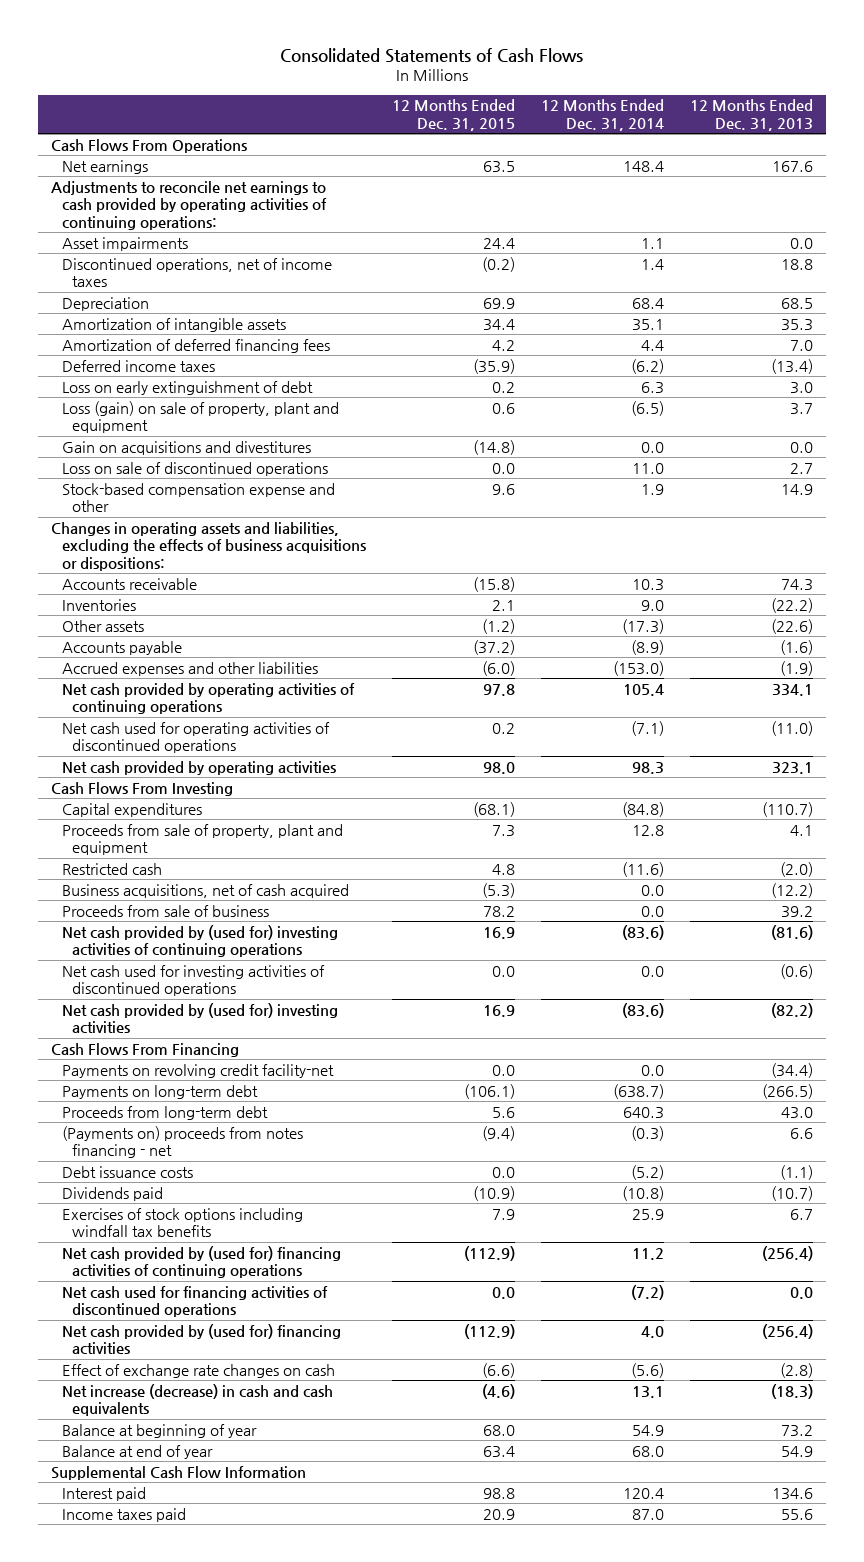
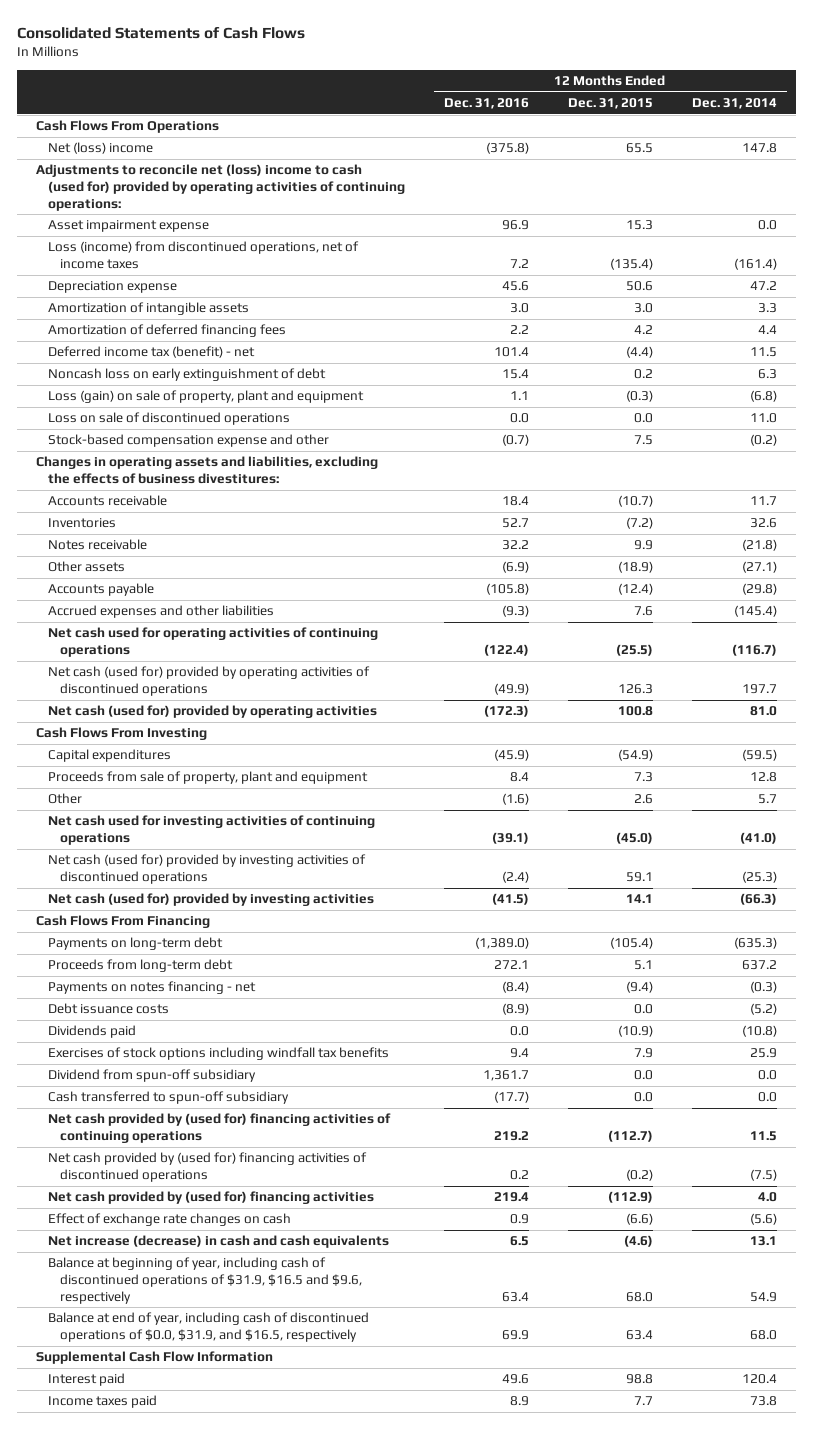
- | 12 Months Ended Dec. 31, 2015 | 12 Months Ended Dec. 31, 2014 | 12 Months Ended Dec. 31, 2013
+ | 12 Months Ended Dec. 31, 2016 | 12 Months Ended Dec. 31, 2015 | 12 Months Ended Dec. 31, 2014
- Net earnings | 63.5 | 148.4 | 167.6
- Adjustments to reconcile net earnings to cash provided by operating activities of continuing operations:
- Asset impairments | 24.4 | 1.1 | 0.0
- Discontinued operations, net of income taxes | (0.2) | 1.4 | 18.8
- Depreciation | 69.9 | 68.4 | 68.5
- Amortization of intangible assets | 34.4 | 35.1 | 35.3
+ Net (loss) income | (375.8) | 65.5 | 147.8
+ Adjustments to reconcile net (loss) income to cash (used for) provided by operating activities of continuing operations:
+ Asset impairment expense | 96.9 | 15.3 | 0.0
+ Loss (income) from discontinued operations, net of income taxes | 7.2 | (135.4) | (161.4)
+ Depreciation expense | 45.6 | 50.6 | 47.2
+ Amortization of intangible assets | 3.0 | 3.0 | 3.3
- Deferred income taxes | (35.9) | (6.2) | (13.4)
- Loss on early extinguishment of debt | 0.2 | 6.3 | 3.0
- Loss (gain) on sale of property, plant and equipment | 0.6 | (6.5) | 3.7
- Gain on acquisitions and divestitures | (14.8) | 0.0 | 0.0
+ Deferred income tax (benefit) - net | 101.4 | (4.4) | 11.5
+ Noncash loss on early extinguishment of debt | 15.4 | 0.2 | 6.3
+ Loss (gain) on sale of property, plant and equipment | 1.1 | (0.3) | (6.8)
- Stock-based compensation expense and other | 9.6 | 1.9 | 14.9
- Changes in operating assets and liabilities, excluding the effects of business acquisitions or dispositions:
- Accounts receivable | (15.8) | 10.3 | 74.3
- Inventories | 2.1 | 9.0 | (22.2)
- Other assets | (1.2) | (17.3) | (22.6)
- Accounts payable | (37.2) | (8.9) | (1.6)
- Accrued expenses and other liabilities | (6.0) | (153.0) | (1.9)
- Net cash provided by operating activities of continuing operations | 97.8 | 105.4 | 334.1
- Net cash used for operating activities of discontinued operations | 0.2 | (7.1) | (11.0)
- Net cash provided by operating activities | 98.0 | 98.3 | 323.1
+ Stock-based compensation expense and other | (0.7) | 7.5 | (0.2)
+ Changes in operating assets and liabilities, excluding the effects of business divestitures:
+ Accounts receivable | 18.4 | (10.7) | 11.7
+ Inventories | 52.7 | (7.2) | 32.6
+ Notes receivable | 32.2 | 9.9 | (21.8)
+ Other assets | (6.9) | (18.9) | (27.1)
+ Accounts payable | (105.8) | (12.4) | (29.8)
+ Accrued expenses and other liabilities | (9.3) | 7.6 | (145.4)
+ Net cash used for operating activities of continuing operations | (122.4) | (25.5) | (116.7)
+ Net cash (used for) provided by operating activities of discontinued operations | (49.9) | 126.3 | 197.7
+ Net cash (used for) provided by operating activities | (172.3) | 100.8 | 81.0
- Capital expenditures | (68.1) | (84.8) | (110.7)
+ Capital expenditures | (45.9) | (54.9) | (59.5)
- Restricted cash | 4.8 | (11.6) | (2.0)
- Business acquisitions, net of cash acquired | (5.3) | 0.0 | (12.2)
- Proceeds from sale of business | 78.2 | 0.0 | 39.2
- Net cash provided by (used for) investing activities of continuing operations | 16.9 | (83.6) | (81.6)
- Net cash used for investing activities of discontinued operations | 0.0 | 0.0 | (0.6)
- Net cash provided by (used for) investing activities | 16.9 | (83.6) | (82.2)
+ Other | (1.6) | 2.6 | 5.7
+ Net cash used for investing activities of continuing operations | (39.1) | (45.0) | (41.0)
+ Net cash (used for) provided by investing activities of discontinued operations | (2.4) | 59.1 | (25.3)
+ Net cash (used for) provided by investing activities | (41.5) | 14.1 | (66.3)
- Payments on revolving credit facility-net | 0.0 | 0.0 | (34.4)
- Payments on long-term debt | (106.1) | (638.7) | (266.5)
- Proceeds from long-term debt | 5.6 | 640.3 | 43.0
- (Payments on) proceeds from notes financing - net | (9.4) | (0.3) | 6.6
+ Payments on long-term debt | (1,389.0) | (105.4) | (635.3)
+ Proceeds from long-term debt | 272.1 | 5.1 | 637.2
+ Payments on notes financing - net | (8.4) | (9.4) | (0.3)
- Net cash provided by (used for) financing activities of continuing operations | (112.9) | 11.2 | (256.4)
- Net cash used for financing activities of discontinued operations | 0.0 | (7.2) | 0.0
+ Dividend from spun-off subsidiary | 1,361.7 | 0.0 | 0.0
+ Cash transferred to spun-off subsidiary | (17.7) | 0.0 | 0.0
+ Net cash provided by (used for) financing activities of continuing operations | 219.2 | (112.7) | 11.5
+ Net cash provided by (used for) financing activities of discontinued operations | 0.2 | (0.2) | (7.5)
- Balance at beginning of year | 68.0 | 54.9 | 73.2
- Balance at end of year | 63.4 | 68.0 | 54.9
+ Balance at beginning of year, including cash of discontinued operations of $31.9, $16.5 and $9.6, respectively | 63.4 | 68.0 | 54.9
+ Balance at end of year, including cash of discontinued operations of $0.0, $31.9, and $16.5, respectively | 69.9 | 63.4 | 68.0
- Income taxes paid | 20.9 | 87.0 | 55.6
+ Income taxes paid | 8.9 | 7.7 | 73.8

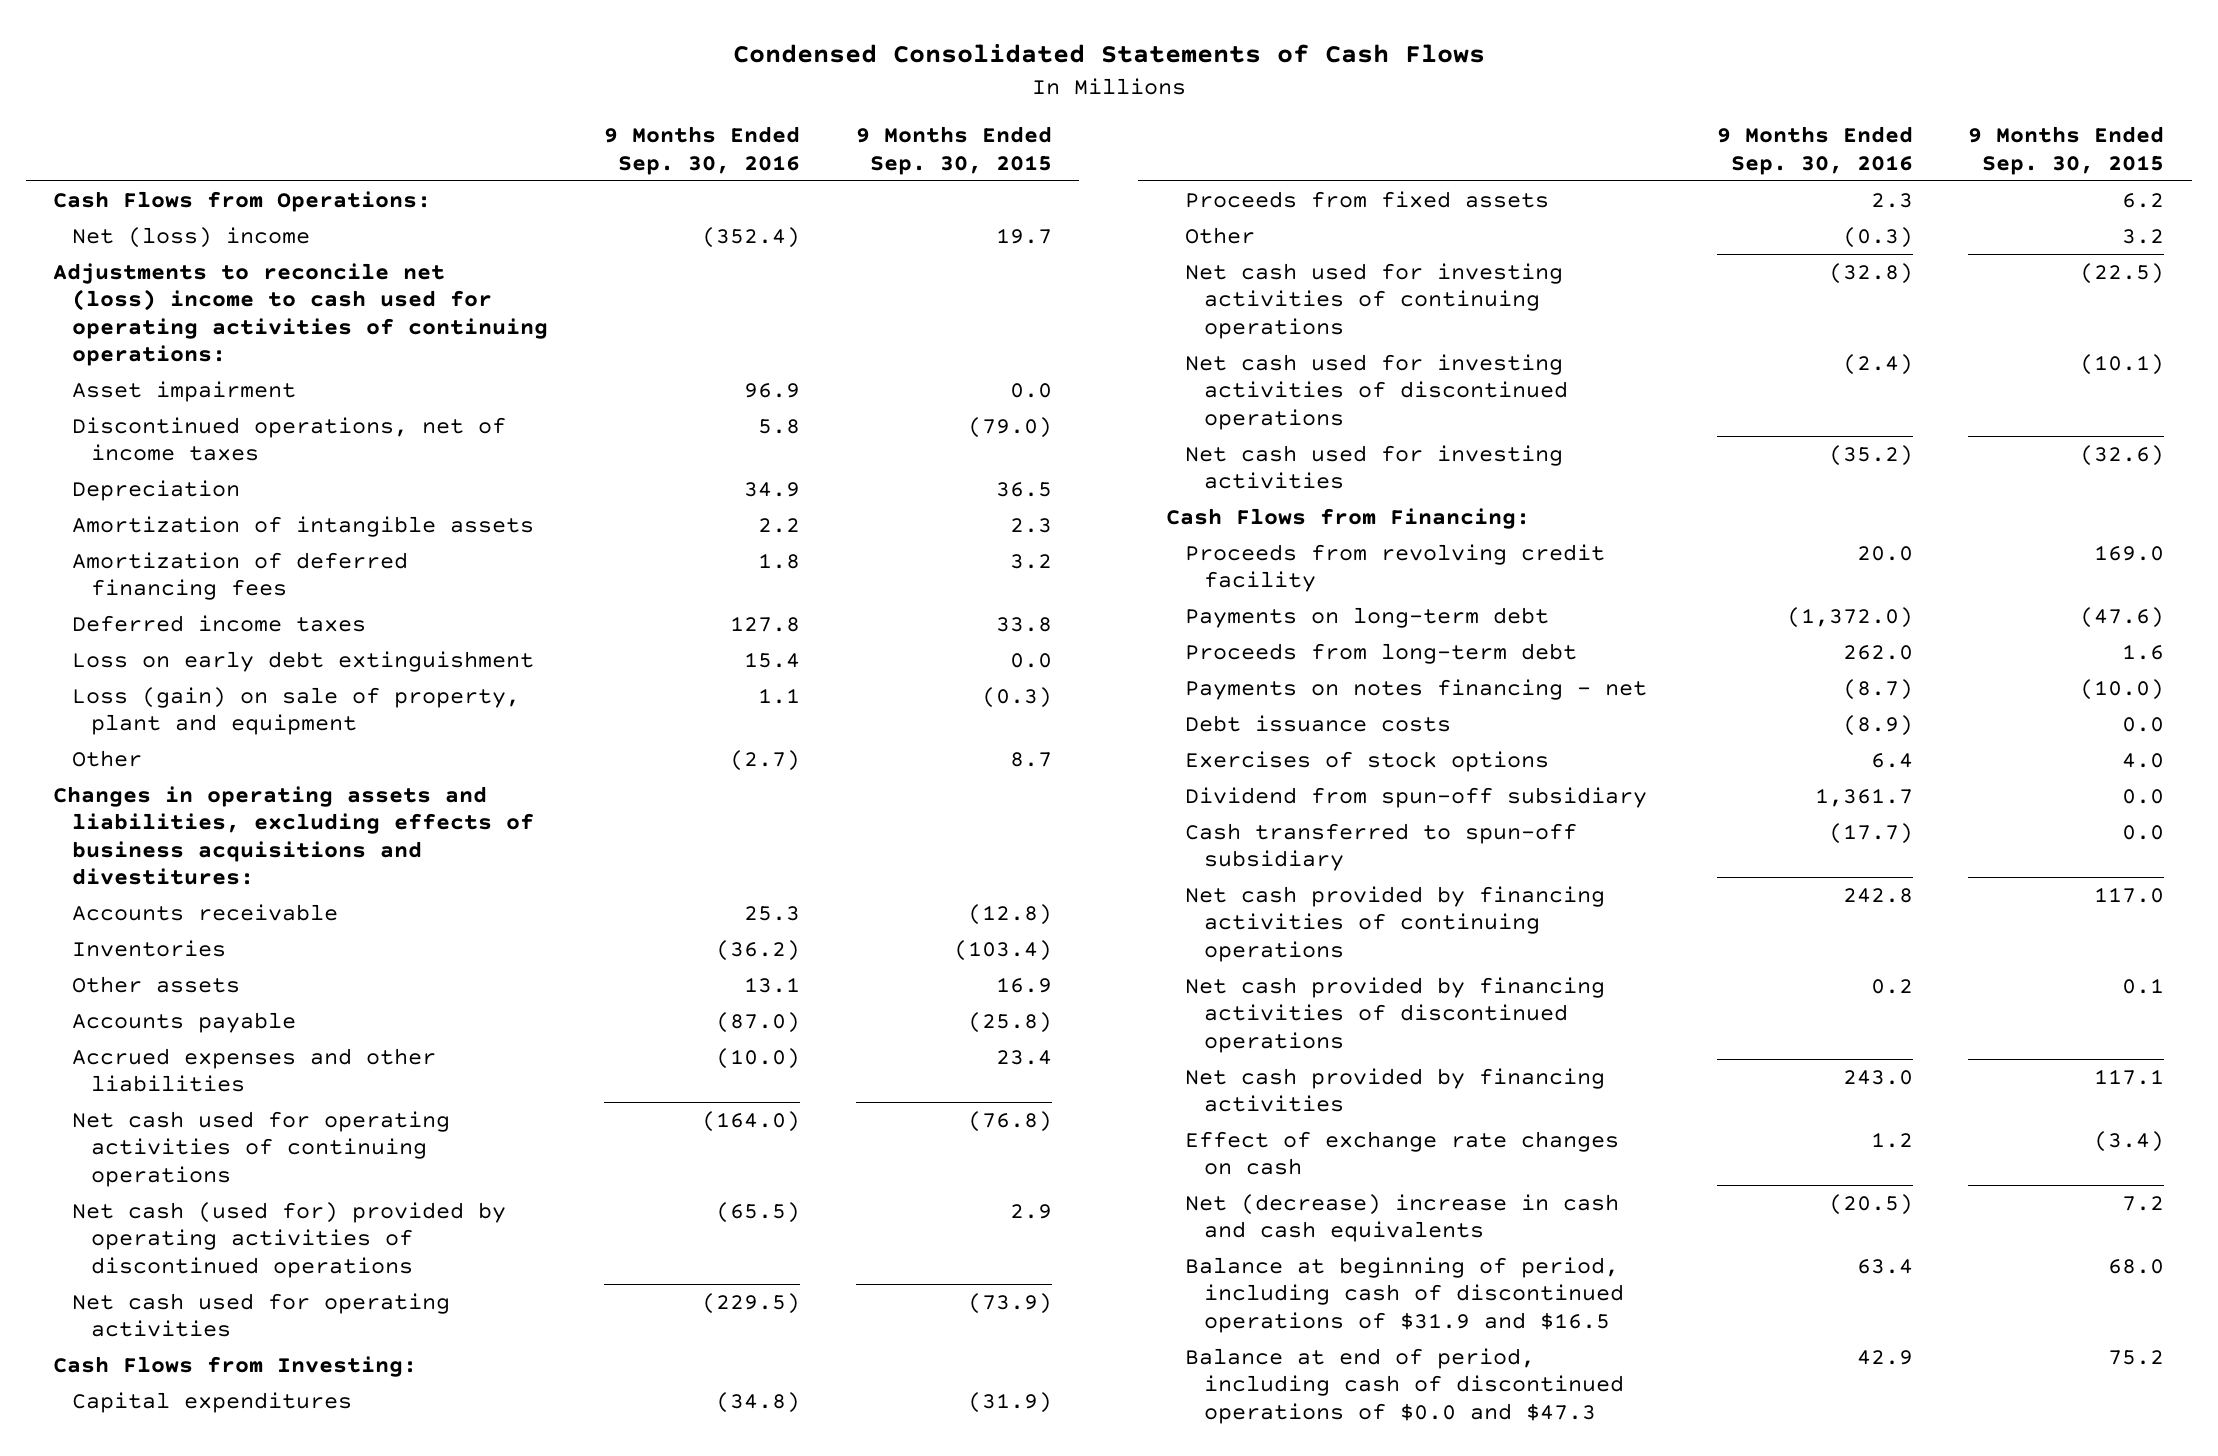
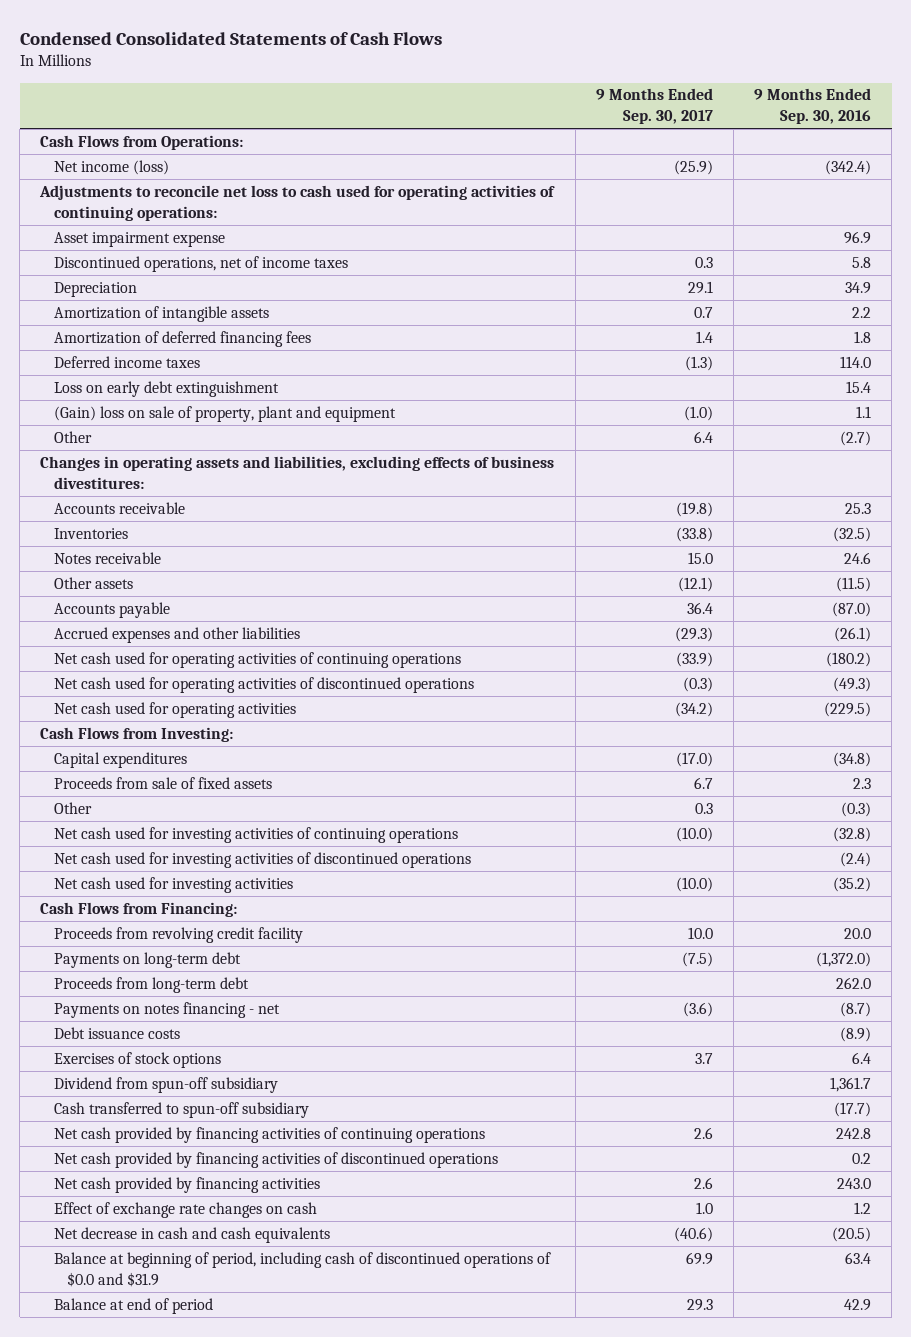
- | 9 Months Ended Sep. 30, 2016 | 9 Months Ended Sep. 30, 2015
+ | 9 Months Ended Sep. 30, 2017 | 9 Months Ended Sep. 30, 2016
- Net (loss) income | (352.4) | 19.7
- Adjustments to reconcile net (loss) income to cash used for operating activities of continuing operations:
- Asset impairment | 96.9 | 0.0
+ Net income (loss) | (25.9) | (342.4)
+ Adjustments to reconcile net loss to cash used for operating activities of continuing operations:
+ Asset impairment expense | | 96.9
- Deferred income taxes | 127.8 | 33.8
+ Deferred income taxes | (1.3) | 114.0
- Loss (gain) on sale of property, plant and equipment | 1.1 | (0.3)
+ (Gain) loss on sale of property, plant and equipment | (1.0) | 1.1
- Changes in operating assets and liabilities, excluding effects of business acquisitions and divestitures:
+ Changes in operating assets and liabilities, excluding effects of business divestitures:
- Inventories | (36.2) | (103.4)
- Other assets | 13.1 | 16.9
+ Inventories | (33.8) | (32.5)
+ Notes receivable | 15.0 | 24.6
+ Other assets | (12.1) | (11.5)
- Accrued expenses and other liabilities | (10.0) | 23.4
- Net cash used for operating activities of continuing operations | (164.0) | (76.8)
- Net cash (used for) provided by operating activities of discontinued operations | (65.5) | 2.9
+ Accrued expenses and other liabilities | (29.3) | (26.1)
+ Net cash used for operating activities of continuing operations | (33.9) | (180.2)
+ Net cash used for operating activities of discontinued operations | (0.3) | (49.3)
- Proceeds from fixed assets | 2.3 | 6.2
+ Proceeds from sale of fixed assets | 6.7 | 2.3
- Net (decrease) increase in cash and cash equivalents | (20.5) | 7.2
- Balance at beginning of period, including cash of discontinued operations of $31.9 and $16.5 | 63.4 | 68.0
- Balance at end of period, including cash of discontinued operations of $0.0 and $47.3 | 42.9 | 75.2
+ Net decrease in cash and cash equivalents | (40.6) | (20.5)
+ Balance at beginning of period, including cash of discontinued operations of $0.0 and $31.9 | 69.9 | 63.4
+ Balance at end of period | 29.3 | 42.9

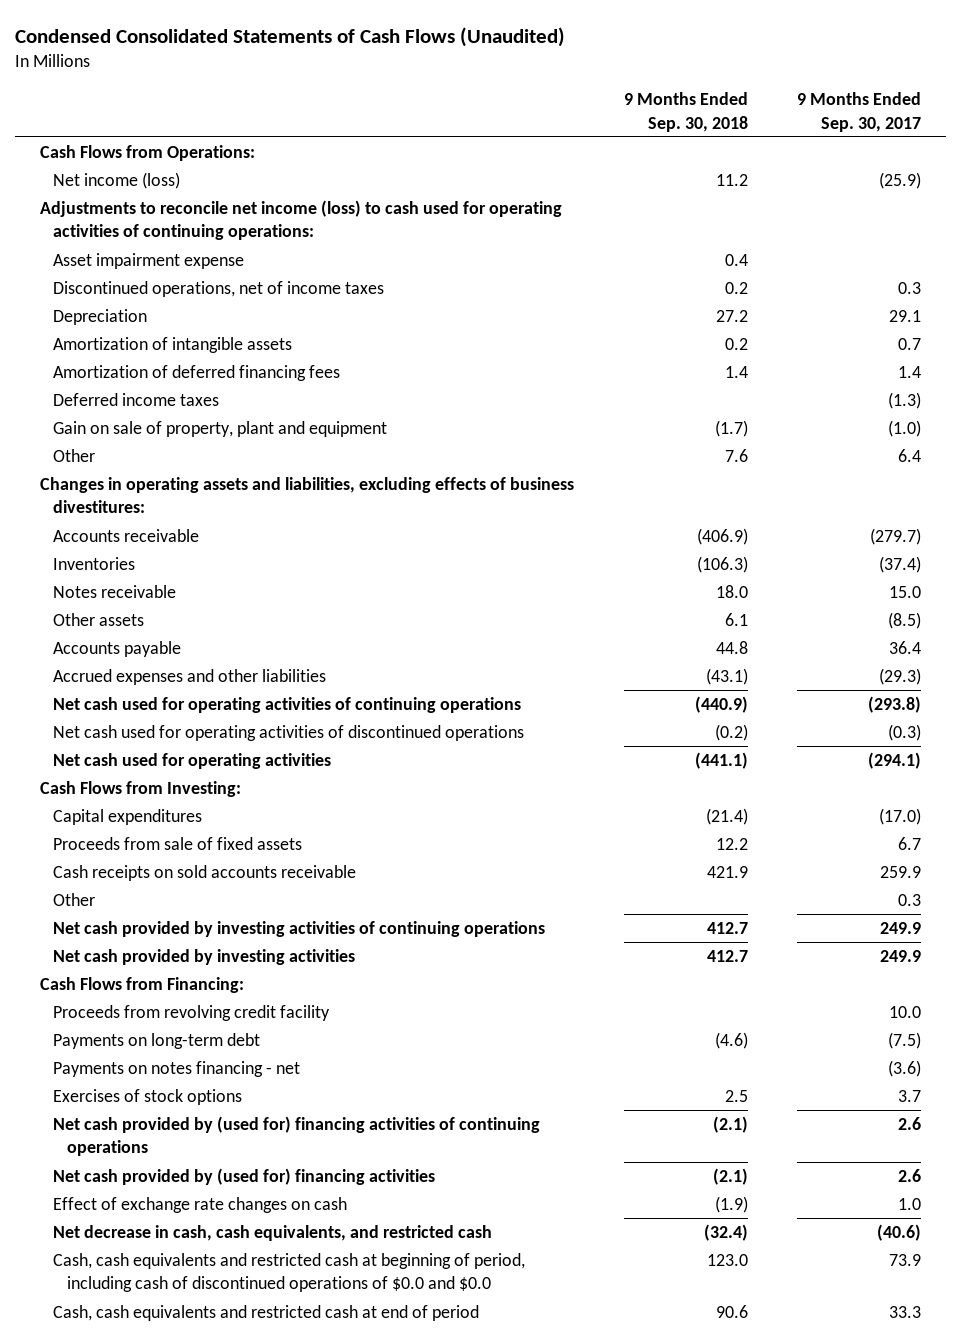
- Condensed Consolidated Statements of Cash Flows
+ Condensed Consolidated Statements of Cash Flows (Unaudited)
- | 9 Months Ended Sep. 30, 2017 | 9 Months Ended Sep. 30, 2016
+ | 9 Months Ended Sep. 30, 2018 | 9 Months Ended Sep. 30, 2017
- Adjustments to reconcile net loss to cash used for operating activities of continuing operations:
+ Adjustments to reconcile net income (loss) to cash used for operating activities of continuing operations:
- Loss on early debt extinguishment | | 15.4
- (Gain) loss on sale of property, plant and equipment | (1.0) | 1.1
+ Gain on sale of property, plant and equipment | (1.7) | (1.0)
- Accounts receivable | (19.8) | 25.3
- Inventories | (33.8) | (32.5)
+ Accounts receivable | (406.9) | (279.7)
+ Inventories | (106.3) | (37.4)
- Other assets | (12.1) | (11.5)
+ Other assets | 6.1 | (8.5)
- Net cash used for operating activities of continuing operations | (33.9) | (180.2)
+ Net cash used for operating activities of continuing operations | (440.9) | (293.8)
- Net cash used for operating activities | (34.2) | (229.5)
+ Net cash used for operating activities | (441.1) | (294.1)
+ Cash receipts on sold accounts receivable | 421.9 | 259.9
- Net cash used for investing activities of continuing operations | (10.0) | (32.8)
- Net cash used for investing activities of discontinued operations | | (2.4)
- Net cash used for investing activities | (10.0) | (35.2)
+ Net cash provided by investing activities of continuing operations | 412.7 | 249.9
+ Net cash provided by investing activities | 412.7 | 249.9
- Proceeds from long-term debt | | 262.0
- Debt issuance costs | | (8.9)
- Dividend from spun-off subsidiary | | 1,361.7
- Cash transferred to spun-off subsidiary | | (17.7)
- Net cash provided by financing activities of continuing operations | 2.6 | 242.8
- Net cash provided by financing activities of discontinued operations | | 0.2
- Net cash provided by financing activities | 2.6 | 243.0
+ Net cash provided by (used for) financing activities of continuing operations | (2.1) | 2.6
+ Net cash provided by (used for) financing activities | (2.1) | 2.6
- Net decrease in cash and cash equivalents | (40.6) | (20.5)
- Balance at beginning of period, including cash of discontinued operations of $0.0 and $31.9 | 69.9 | 63.4
- Balance at end of period | 29.3 | 42.9
+ Net decrease in cash, cash equivalents, and restricted cash | (32.4) | (40.6)
+ Cash, cash equivalents and restricted cash at beginning of period, including cash of discontinued operations of $0.0 and $0.0 | 123.0 | 73.9
+ Cash, cash equivalents and restricted cash at end of period | 90.6 | 33.3

